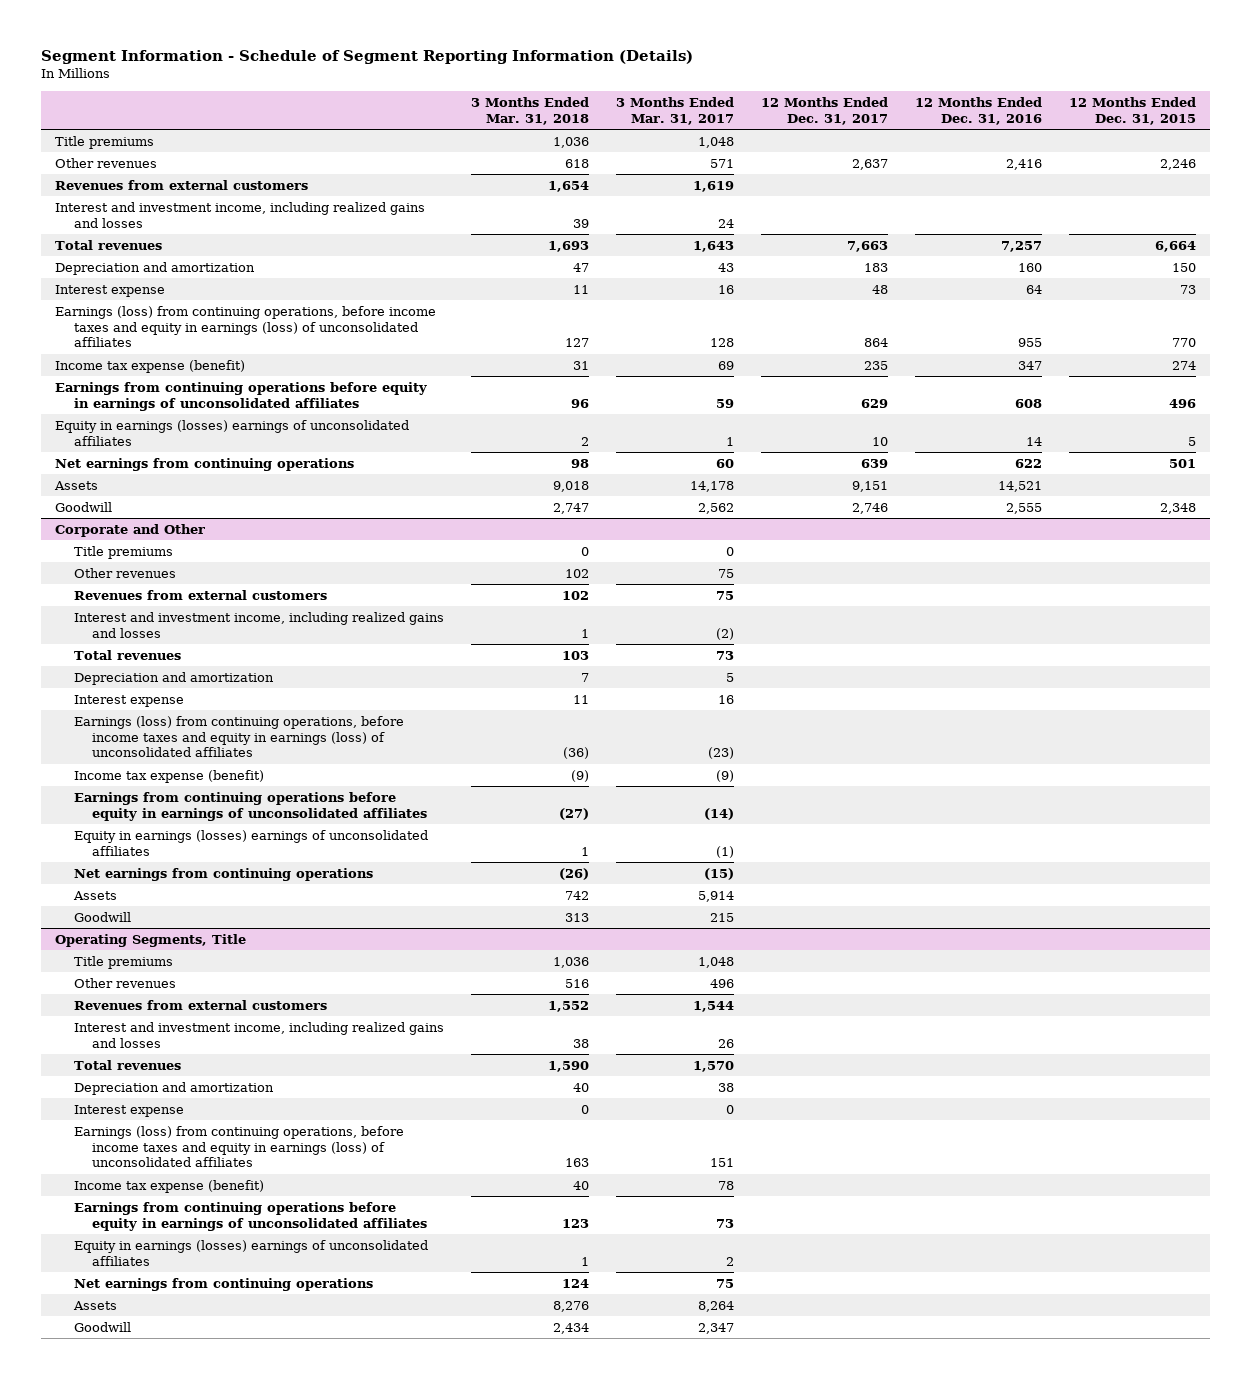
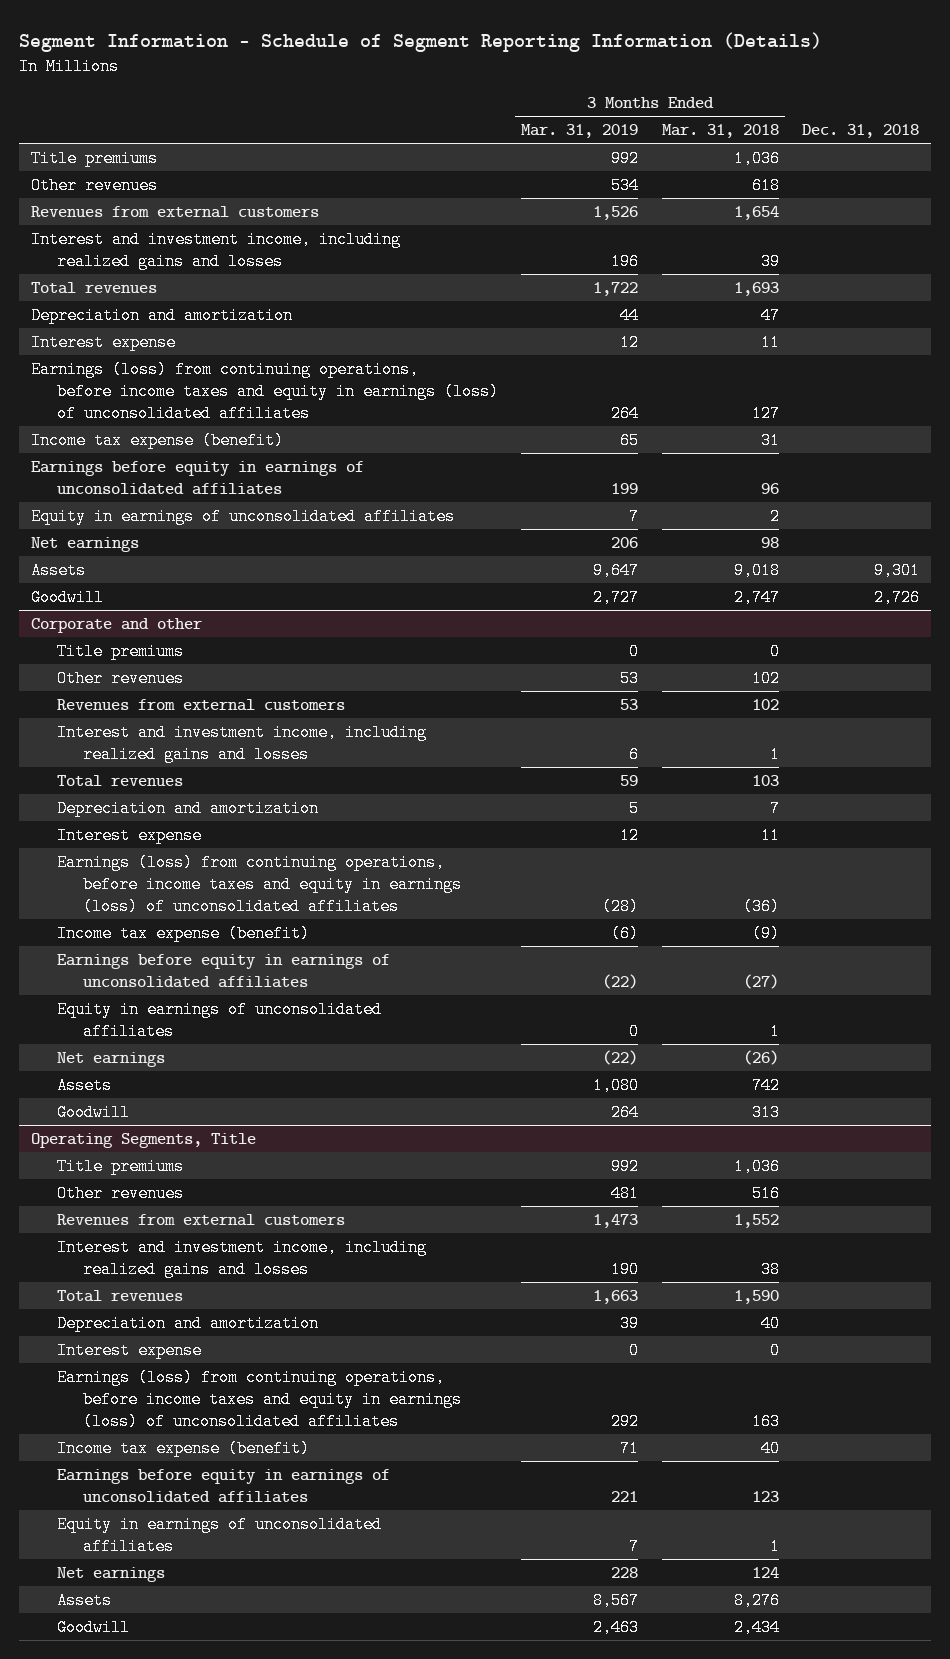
- | 3 Months Ended Mar. 31, 2018 | 3 Months Ended Mar. 31, 2017 | 12 Months Ended Dec. 31, 2017 | 12 Months Ended Dec. 31, 2016 | 12 Months Ended Dec. 31, 2015
+ | 3 Months Ended Mar. 31, 2019 | 3 Months Ended Mar. 31, 2018 | Dec. 31, 2018
- Earnings from continuing operations before equity in earnings of unconsolidated affiliates | 96 | 59 | 629 | 608 | 496
- Equity in earnings (losses) earnings of unconsolidated affiliates | 2 | 1 | 10 | 14 | 5
- Net earnings from continuing operations | 98 | 60 | 639 | 622 | 501
+ Earnings before equity in earnings of unconsolidated affiliates | 199 | 96 |
+ Equity in earnings of unconsolidated affiliates | 7 | 2 |
+ Net earnings | 206 | 98 |
- Corporate and Other
+ Corporate and other
- Earnings from continuing operations before equity in earnings of unconsolidated affiliates | (27) | (14) | | |
- Equity in earnings (losses) earnings of unconsolidated affiliates | 1 | (1) | | |
- Net earnings from continuing operations | (26) | (15) | | |
+ Earnings before equity in earnings of unconsolidated affiliates | (22) | (27) |
+ Equity in earnings of unconsolidated affiliates | 0 | 1 |
+ Net earnings | (22) | (26) |
@ Operating Segments, Title
- Earnings from continuing operations before equity in earnings of unconsolidated affiliates | 123 | 73 | | |
- Equity in earnings (losses) earnings of unconsolidated affiliates | 1 | 2 | | |
- Net earnings from continuing operations | 124 | 75 | | |
+ Earnings before equity in earnings of unconsolidated affiliates | 221 | 123 |
+ Equity in earnings of unconsolidated affiliates | 7 | 1 |
+ Net earnings | 228 | 124 |

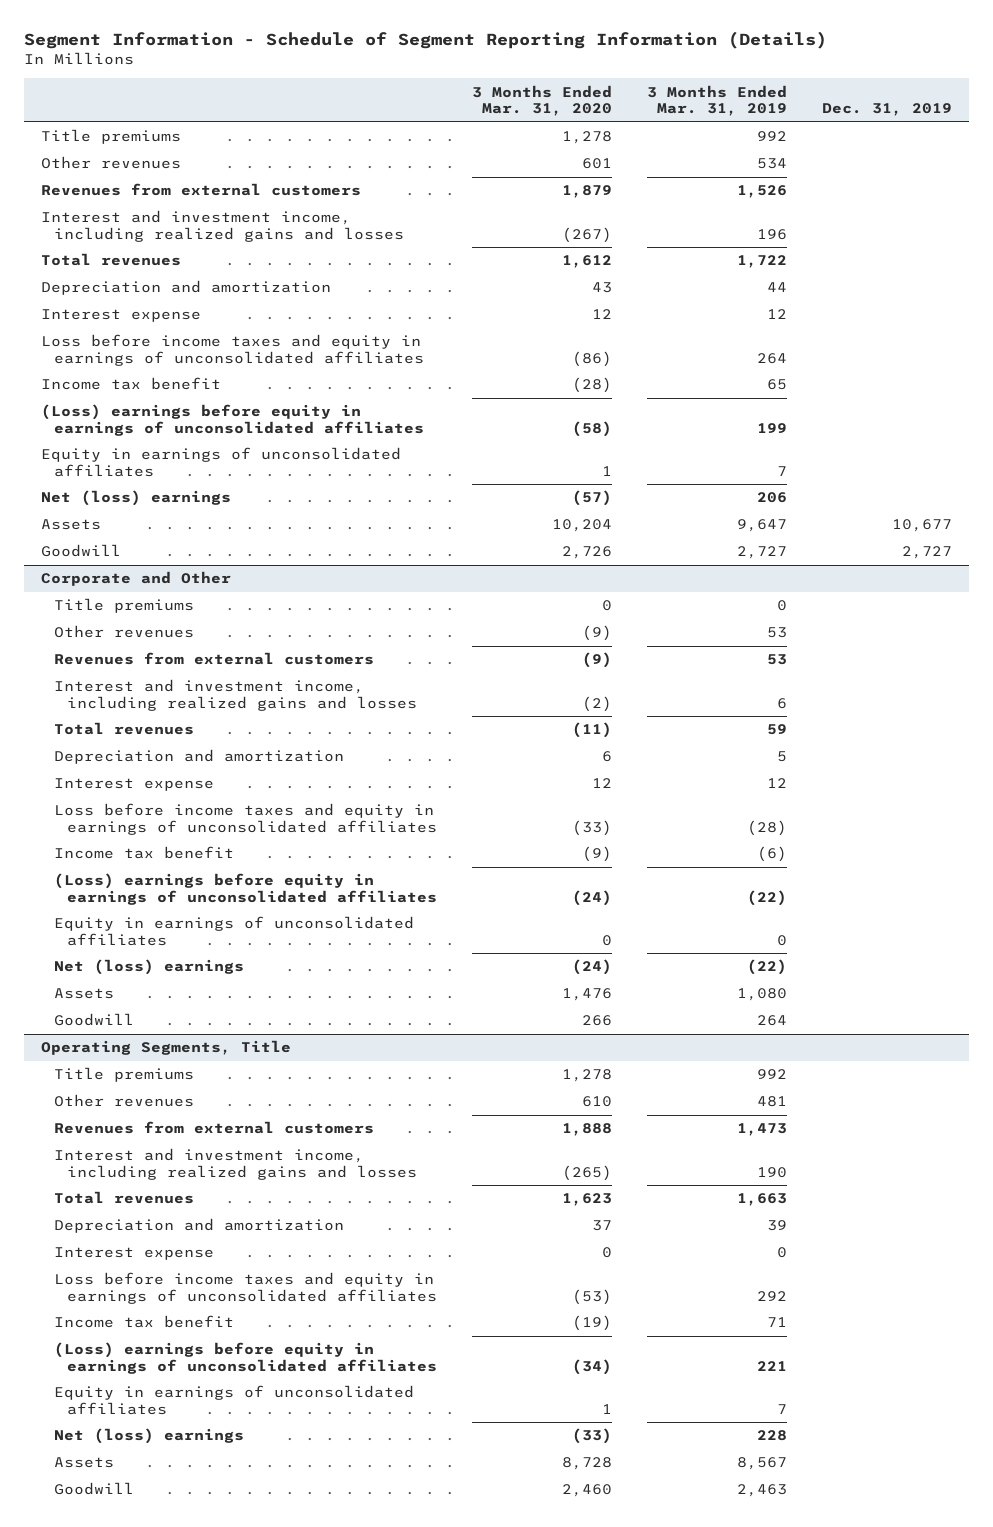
- | 3 Months Ended Mar. 31, 2019 | 3 Months Ended Mar. 31, 2018 | Dec. 31, 2018
+ | 3 Months Ended Mar. 31, 2020 | 3 Months Ended Mar. 31, 2019 | Dec. 31, 2019
- Earnings (loss) from continuing operations, before income taxes and equity in earnings (loss) of unconsolidated affiliates | 264 | 127 |
- Income tax expense (benefit) | 65 | 31 |
- Earnings before equity in earnings of unconsolidated affiliates | 199 | 96 |
+ Loss before income taxes and equity in earnings of unconsolidated affiliates | (86) | 264 |
+ Income tax benefit | (28) | 65 |
+ (Loss) earnings before equity in earnings of unconsolidated affiliates | (58) | 199 |
- Net earnings | 206 | 98 |
+ Net (loss) earnings | (57) | 206 |
- Corporate and other
+ Corporate and Other
- Earnings (loss) from continuing operations, before income taxes and equity in earnings (loss) of unconsolidated affiliates | (28) | (36) |
- Income tax expense (benefit) | (6) | (9) |
- Earnings before equity in earnings of unconsolidated affiliates | (22) | (27) |
+ Loss before income taxes and equity in earnings of unconsolidated affiliates | (33) | (28) |
+ Income tax benefit | (9) | (6) |
+ (Loss) earnings before equity in earnings of unconsolidated affiliates | (24) | (22) |
- Net earnings | (22) | (26) |
+ Net (loss) earnings | (24) | (22) |
@ Operating Segments, Title
- Earnings (loss) from continuing operations, before income taxes and equity in earnings (loss) of unconsolidated affiliates | 292 | 163 |
- Income tax expense (benefit) | 71 | 40 |
- Earnings before equity in earnings of unconsolidated affiliates | 221 | 123 |
+ Loss before income taxes and equity in earnings of unconsolidated affiliates | (53) | 292 |
+ Income tax benefit | (19) | 71 |
+ (Loss) earnings before equity in earnings of unconsolidated affiliates | (34) | 221 |
- Net earnings | 228 | 124 |
+ Net (loss) earnings | (33) | 228 |

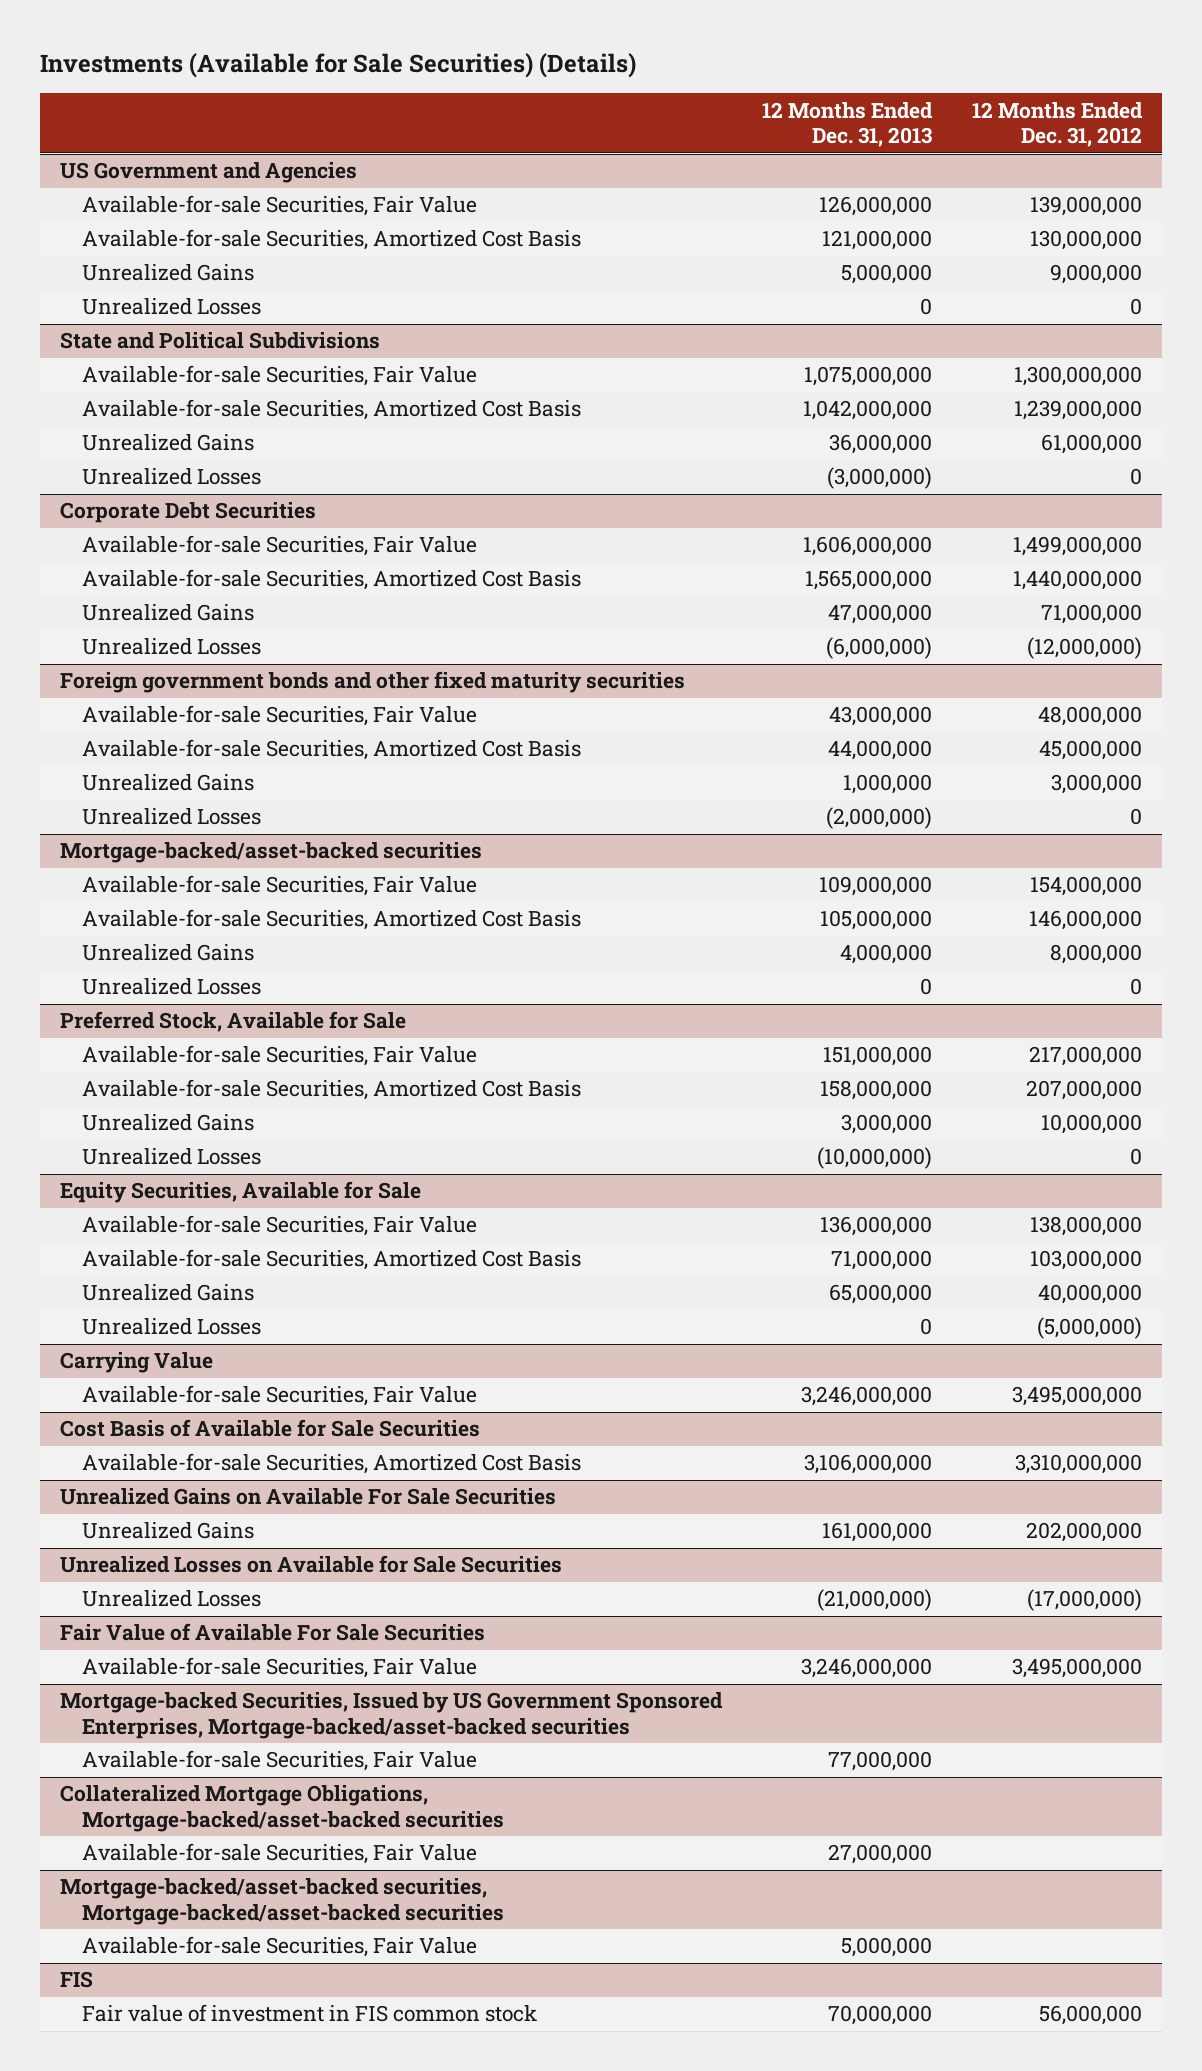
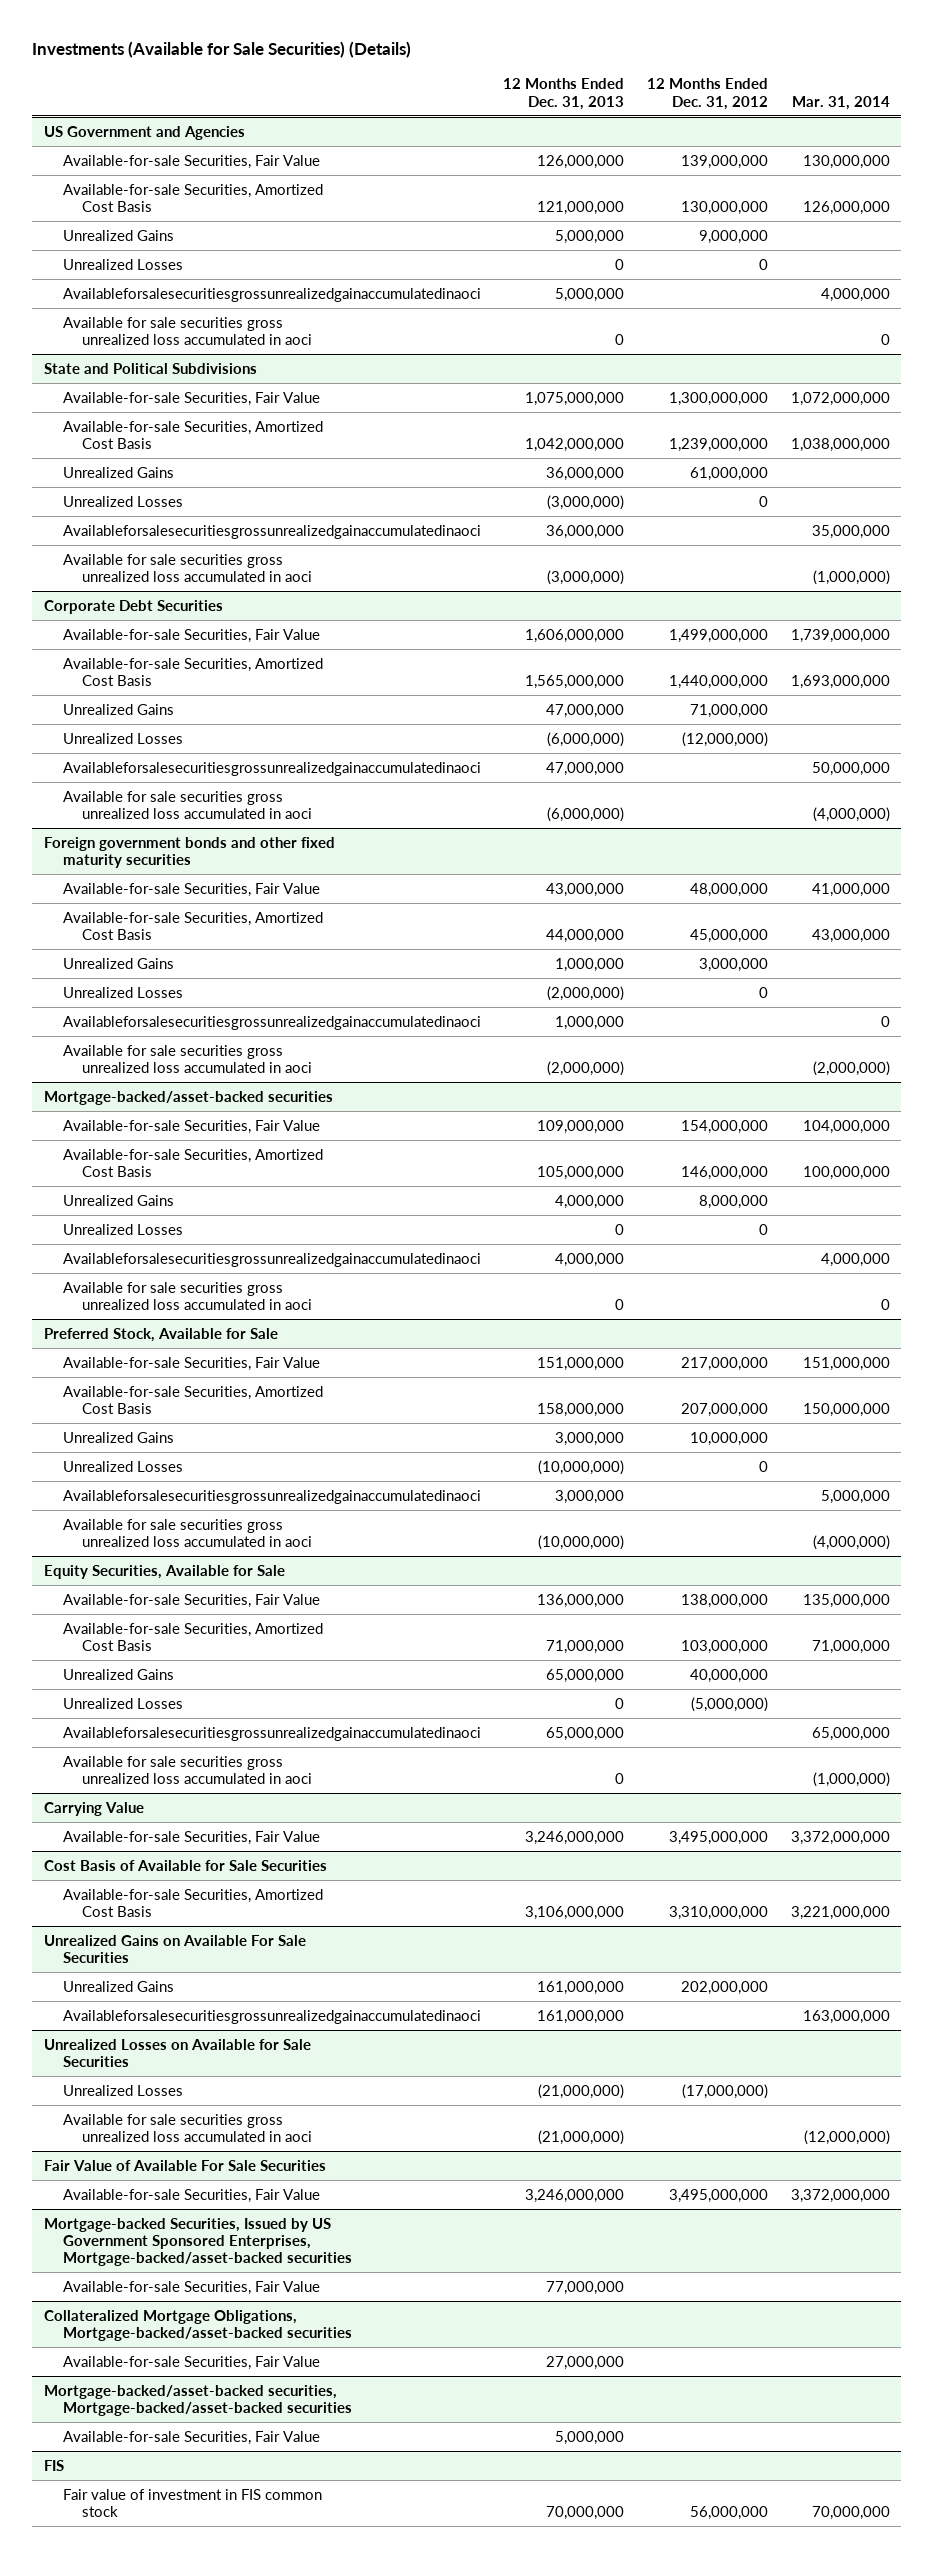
- | 12 Months Ended Dec. 31, 2013 | 12 Months Ended Dec. 31, 2012
+ | 12 Months Ended Dec. 31, 2013 | 12 Months Ended Dec. 31, 2012 | Mar. 31, 2014
@ US Government and Agencies
+ Availableforsalesecuritiesgrossunrealizedgainaccumulatedinaoci | 5,000,000 | | 4,000,000
+ Available for sale securities gross unrealized loss accumulated in aoci | 0 | | 0
@ State and Political Subdivisions
+ Availableforsalesecuritiesgrossunrealizedgainaccumulatedinaoci | 36,000,000 | | 35,000,000
+ Available for sale securities gross unrealized loss accumulated in aoci | (3,000,000) | | (1,000,000)
@ Corporate Debt Securities
+ Availableforsalesecuritiesgrossunrealizedgainaccumulatedinaoci | 47,000,000 | | 50,000,000
+ Available for sale securities gross unrealized loss accumulated in aoci | (6,000,000) | | (4,000,000)
@ Foreign government bonds and other fixed maturity securities
+ Availableforsalesecuritiesgrossunrealizedgainaccumulatedinaoci | 1,000,000 | | 0
+ Available for sale securities gross unrealized loss accumulated in aoci | (2,000,000) | | (2,000,000)
@ Mortgage-backed/asset-backed securities
+ Availableforsalesecuritiesgrossunrealizedgainaccumulatedinaoci | 4,000,000 | | 4,000,000
+ Available for sale securities gross unrealized loss accumulated in aoci | 0 | | 0
@ Preferred Stock, Available for Sale
+ Availableforsalesecuritiesgrossunrealizedgainaccumulatedinaoci | 3,000,000 | | 5,000,000
+ Available for sale securities gross unrealized loss accumulated in aoci | (10,000,000) | | (4,000,000)
@ Equity Securities, Available for Sale
+ Availableforsalesecuritiesgrossunrealizedgainaccumulatedinaoci | 65,000,000 | | 65,000,000
+ Available for sale securities gross unrealized loss accumulated in aoci | 0 | | (1,000,000)
@ Unrealized Gains on Available For Sale Securities
+ Availableforsalesecuritiesgrossunrealizedgainaccumulatedinaoci | 161,000,000 | | 163,000,000
@ Unrealized Losses on Available for Sale Securities
+ Available for sale securities gross unrealized loss accumulated in aoci | (21,000,000) | | (12,000,000)

